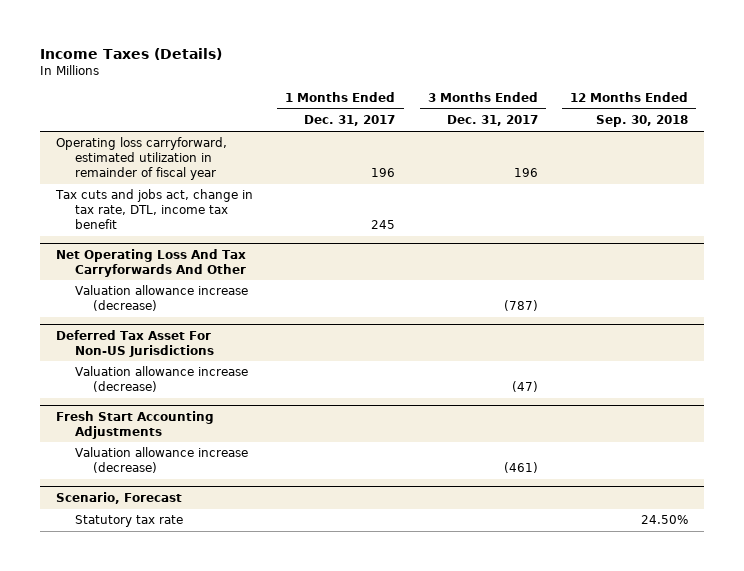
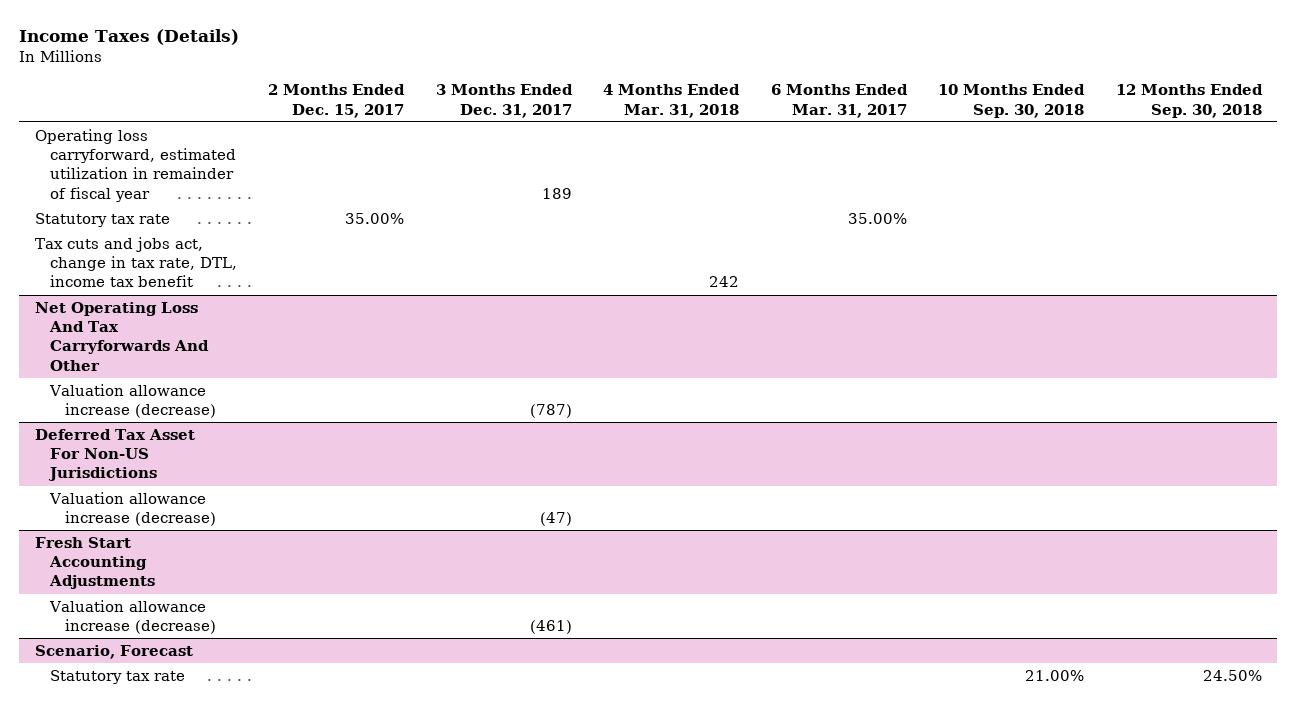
- | 1 Months Ended Dec. 31, 2017 | 3 Months Ended Dec. 31, 2017 | 12 Months Ended Sep. 30, 2018
+ | 2 Months Ended Dec. 15, 2017 | 3 Months Ended Dec. 31, 2017 | 4 Months Ended Mar. 31, 2018 | 6 Months Ended Mar. 31, 2017 | 10 Months Ended Sep. 30, 2018 | 12 Months Ended Sep. 30, 2018
- Operating loss carryforward, estimated utilization in remainder of fiscal year | 196 | 196 |
+ Operating loss carryforward, estimated utilization in remainder of fiscal year | | 189 | | | |
+ Statutory tax rate | 35.00% | | | 35.00% | |

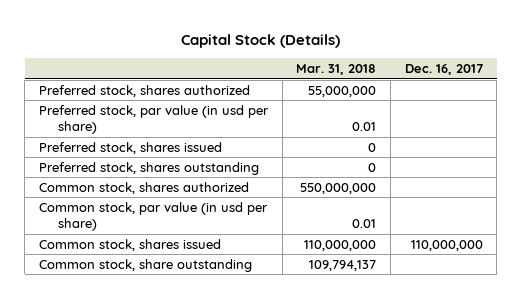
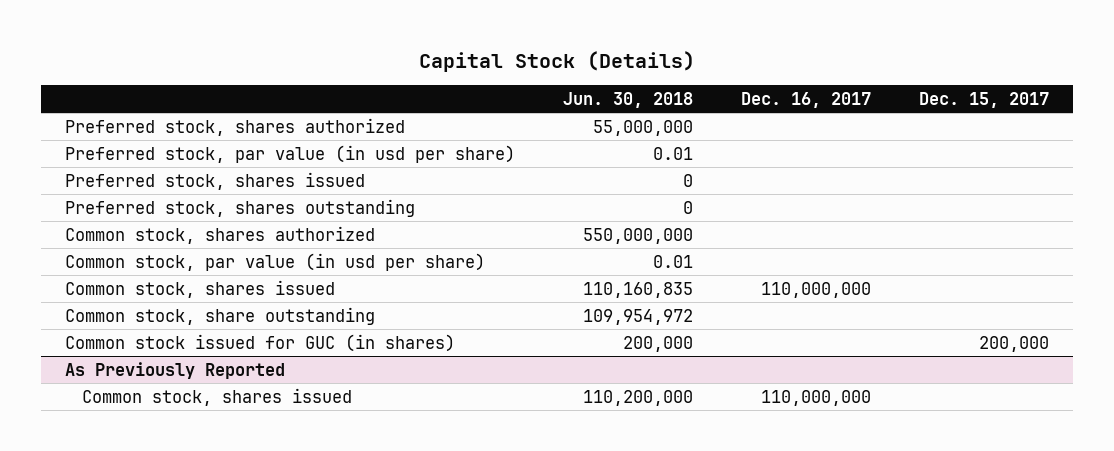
- | Mar. 31, 2018 | Dec. 16, 2017
+ | Jun. 30, 2018 | Dec. 16, 2017 | Dec. 15, 2017
+ Common stock issued for GUC (in shares) | 200,000 | | 200,000
+ As Previously Reported
+ Common stock, shares issued | 110,200,000 | 110,000,000 |

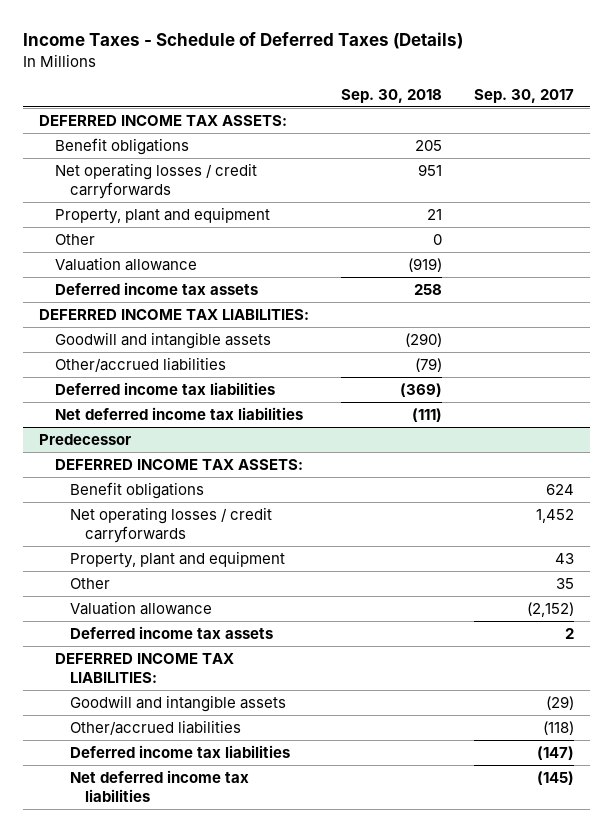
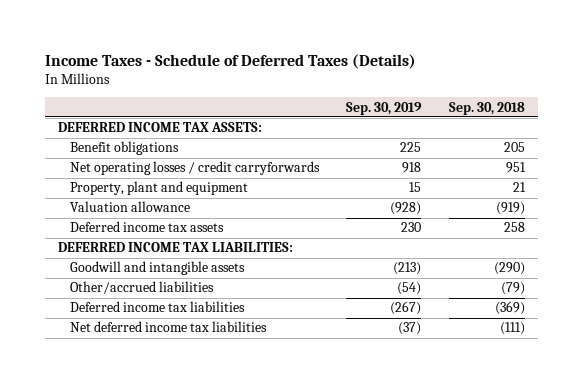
- | Sep. 30, 2018 | Sep. 30, 2017
+ | Sep. 30, 2019 | Sep. 30, 2018
- Other | 0 |
- Predecessor
- DEFERRED INCOME TAX ASSETS:
- Benefit obligations | | 624
- Net operating losses / credit carryforwards | | 1,452
- Property, plant and equipment | | 43
- Other | | 35
- Valuation allowance | | (2,152)
- Deferred income tax assets | | 2
- DEFERRED INCOME TAX LIABILITIES:
- Goodwill and intangible assets | | (29)
- Other/accrued liabilities | | (118)
- Deferred income tax liabilities | | (147)
- Net deferred income tax liabilities | | (145)

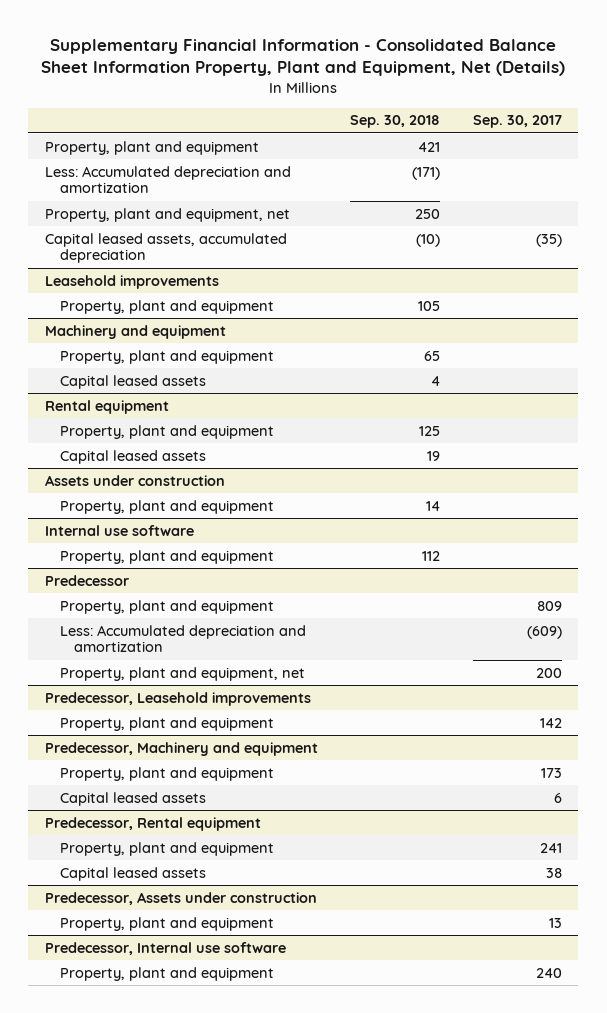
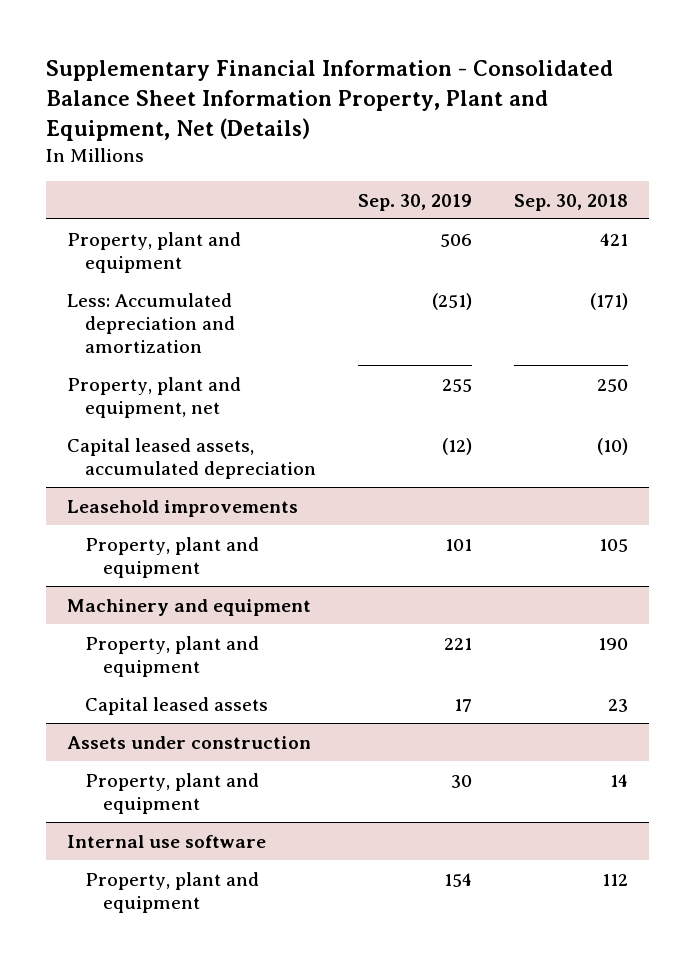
- | Sep. 30, 2018 | Sep. 30, 2017
+ | Sep. 30, 2019 | Sep. 30, 2018
@ Machinery and equipment
- Property, plant and equipment | 65 |
- Capital leased assets | 4 |
- Rental equipment
- Property, plant and equipment | 125 |
- Capital leased assets | 19 |
@ Machinery and equipment
+ Property, plant and equipment | 221 | 190
+ Capital leased assets | 17 | 23
- Predecessor
- Property, plant and equipment | | 809
- Less: Accumulated depreciation and amortization | | (609)
- Property, plant and equipment, net | | 200
- Predecessor, Leasehold improvements
- Property, plant and equipment | | 142
- Predecessor, Machinery and equipment
- Property, plant and equipment | | 173
- Capital leased assets | | 6
- Predecessor, Rental equipment
- Property, plant and equipment | | 241
- Capital leased assets | | 38
- Predecessor, Assets under construction
- Property, plant and equipment | | 13
- Predecessor, Internal use software
- Property, plant and equipment | | 240

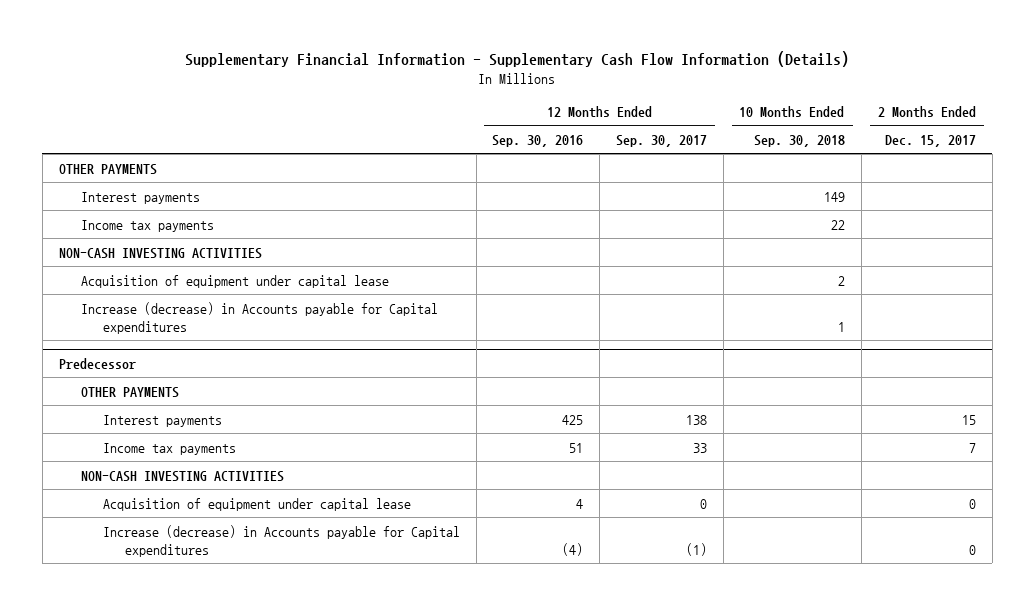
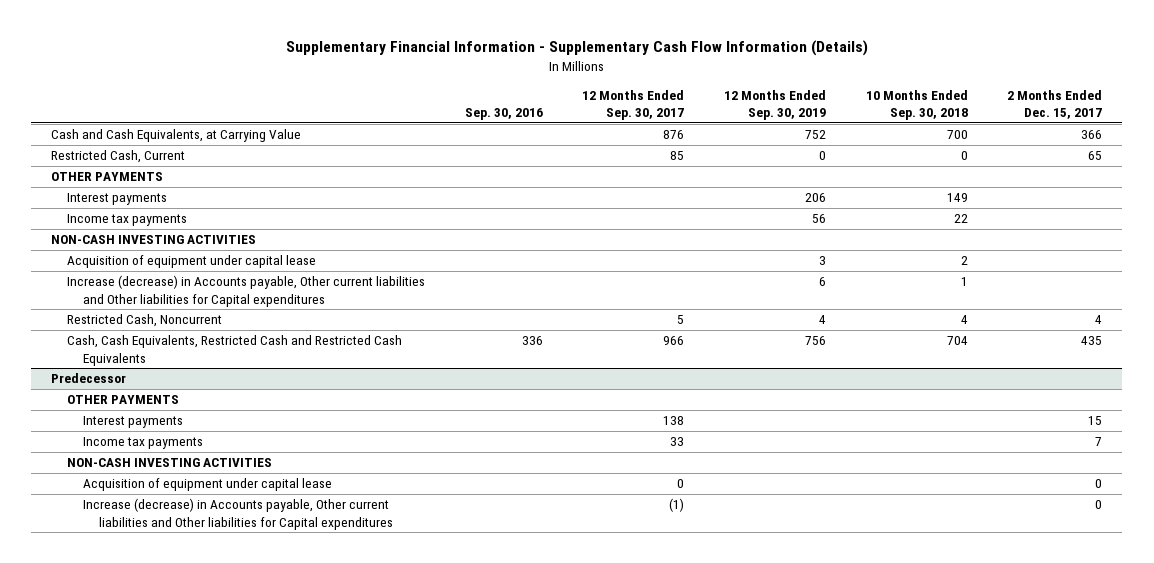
- | 12 Months Ended Sep. 30, 2016 | 12 Months Ended Sep. 30, 2017 | 10 Months Ended Sep. 30, 2018 | 2 Months Ended Dec. 15, 2017
+ | Sep. 30, 2016 | 12 Months Ended Sep. 30, 2017 | 12 Months Ended Sep. 30, 2019 | 10 Months Ended Sep. 30, 2018 | 2 Months Ended Dec. 15, 2017
+ Cash and Cash Equivalents, at Carrying Value | | 876 | 752 | 700 | 366
+ Restricted Cash, Current | | 85 | 0 | 0 | 65
- Increase (decrease) in Accounts payable for Capital expenditures | | | 1 |
+ Increase (decrease) in Accounts payable, Other current liabilities and Other liabilities for Capital expenditures | | | 6 | 1 |
+ Restricted Cash, Noncurrent | | 5 | 4 | 4 | 4
+ Cash, Cash Equivalents, Restricted Cash and Restricted Cash Equivalents | 336 | 966 | 756 | 704 | 435
@ Predecessor
- Increase (decrease) in Accounts payable for Capital expenditures | (4) | (1) | | 0
+ Increase (decrease) in Accounts payable, Other current liabilities and Other liabilities for Capital expenditures | | (1) | | | 0

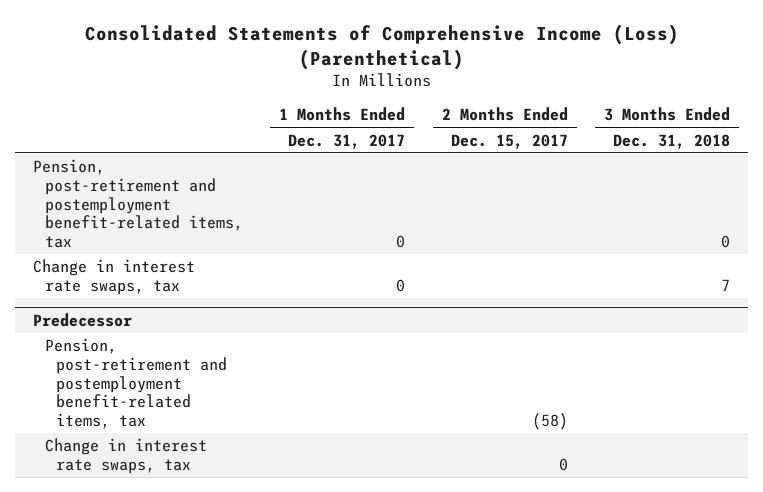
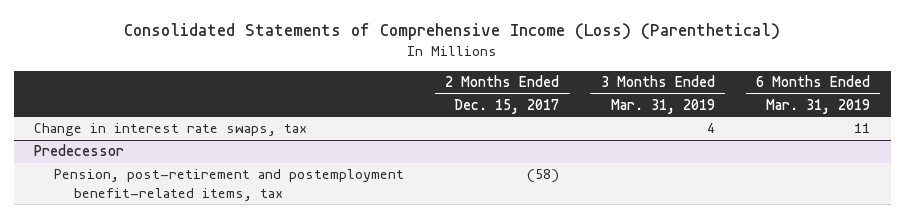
- | 1 Months Ended Dec. 31, 2017 | 2 Months Ended Dec. 15, 2017 | 3 Months Ended Dec. 31, 2018
+ | 2 Months Ended Dec. 15, 2017 | 3 Months Ended Mar. 31, 2019 | 6 Months Ended Mar. 31, 2019
- Pension, post-retirement and postemployment benefit-related items, tax | 0 | | 0
@ Predecessor
- Change in interest rate swaps, tax | | 0 |

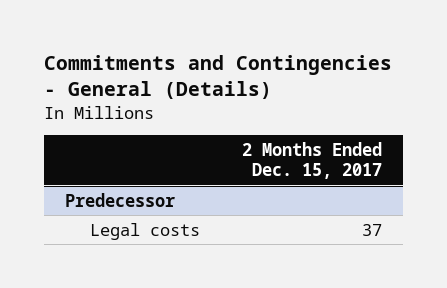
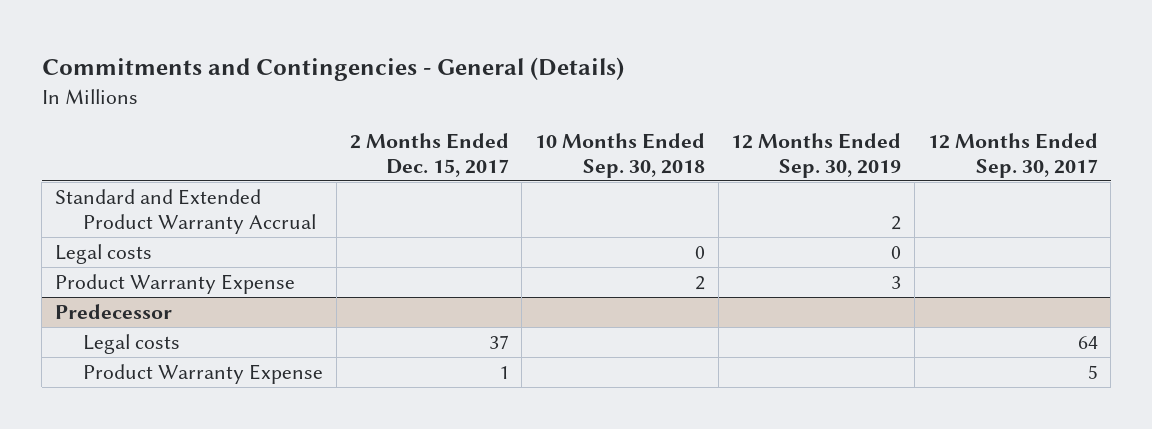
- | 2 Months Ended Dec. 15, 2017
+ | 2 Months Ended Dec. 15, 2017 | 10 Months Ended Sep. 30, 2018 | 12 Months Ended Sep. 30, 2019 | 12 Months Ended Sep. 30, 2017
+ Standard and Extended Product Warranty Accrual | | | 2 |
+ Legal costs | | 0 | 0 |
+ Product Warranty Expense | | 2 | 3 |
@ Predecessor
+ Product Warranty Expense | 1 | | | 5

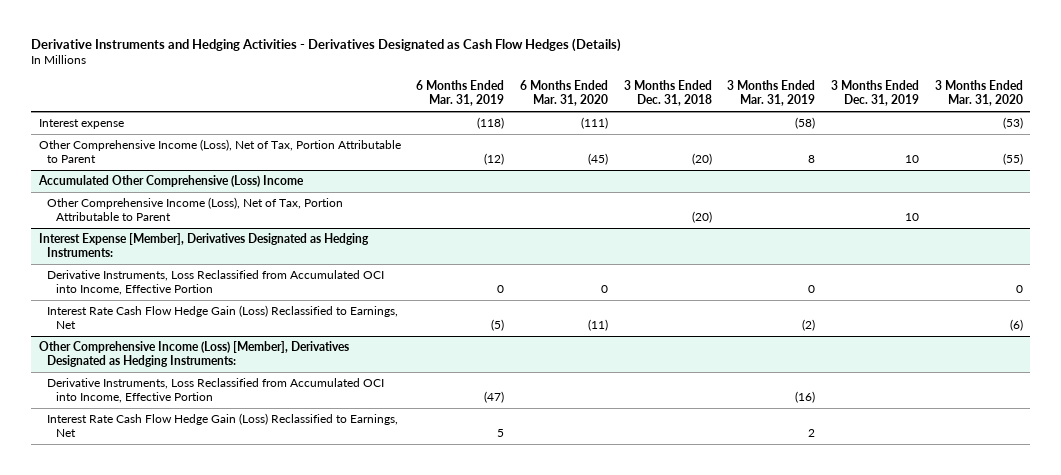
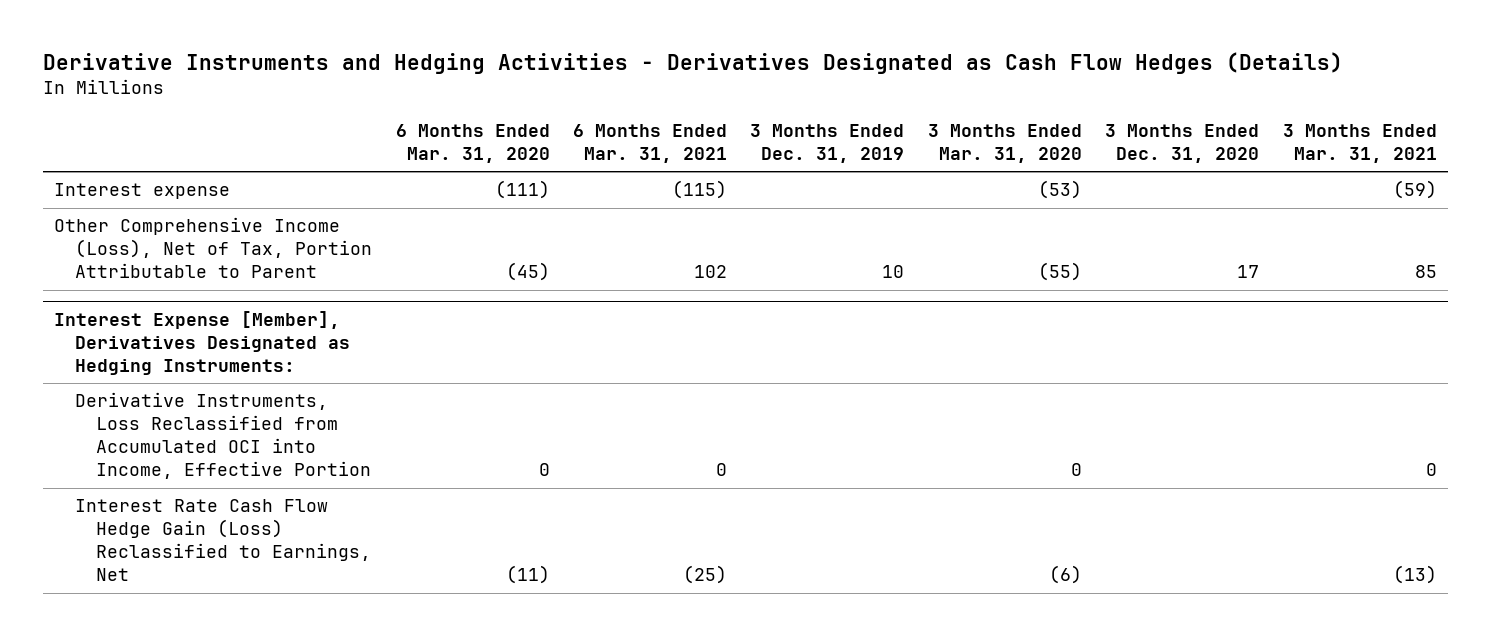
- | 6 Months Ended Mar. 31, 2019 | 6 Months Ended Mar. 31, 2020 | 3 Months Ended Dec. 31, 2018 | 3 Months Ended Mar. 31, 2019 | 3 Months Ended Dec. 31, 2019 | 3 Months Ended Mar. 31, 2020
+ | 6 Months Ended Mar. 31, 2020 | 6 Months Ended Mar. 31, 2021 | 3 Months Ended Dec. 31, 2019 | 3 Months Ended Mar. 31, 2020 | 3 Months Ended Dec. 31, 2020 | 3 Months Ended Mar. 31, 2021
- Accumulated Other Comprehensive (Loss) Income
- Other Comprehensive Income (Loss), Net of Tax, Portion Attributable to Parent | | | (20) | | 10 |
- Other Comprehensive Income (Loss) [Member], Derivatives Designated as Hedging Instruments:
- Derivative Instruments, Loss Reclassified from Accumulated OCI into Income, Effective Portion | (47) | | | (16) | |
- Interest Rate Cash Flow Hedge Gain (Loss) Reclassified to Earnings, Net | 5 | | | 2 | |

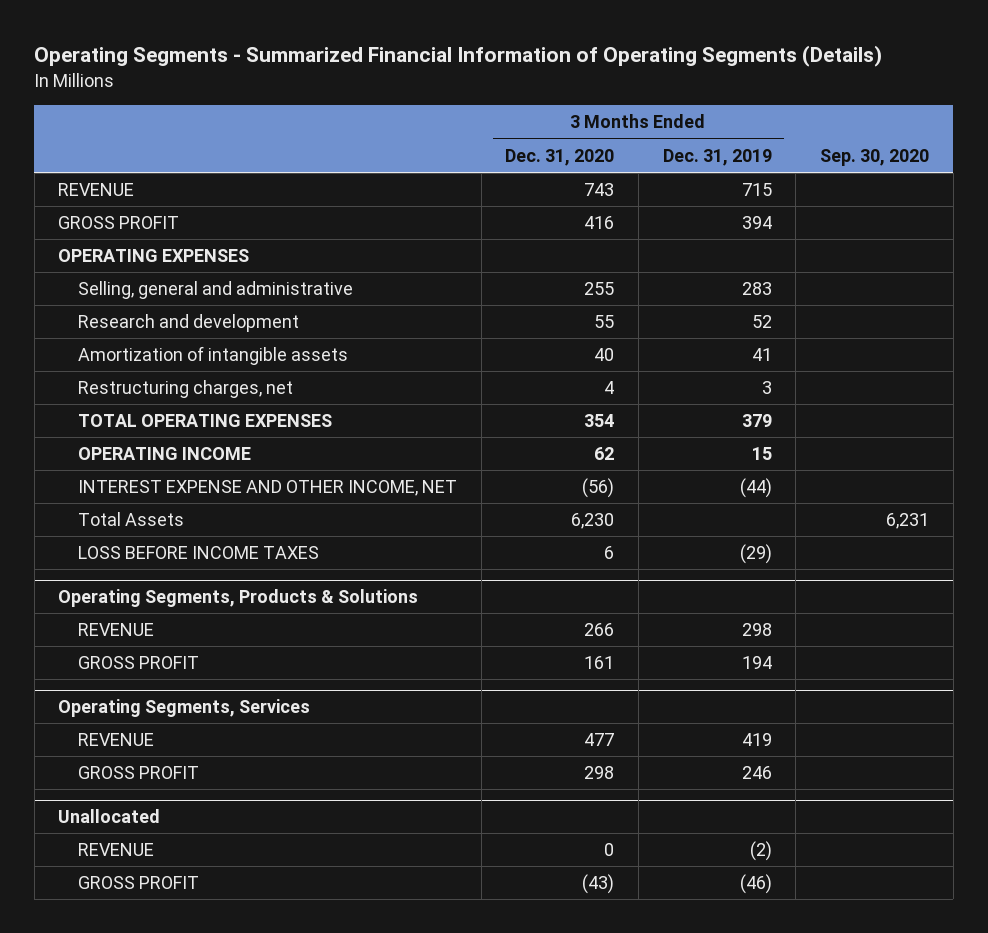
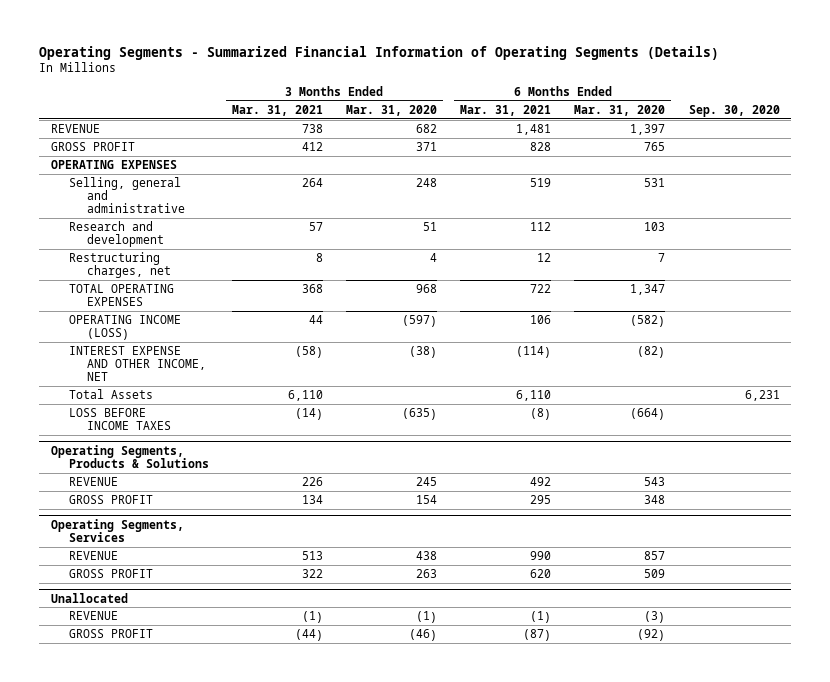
- | 3 Months Ended Dec. 31, 2020 | 3 Months Ended Dec. 31, 2019 | Sep. 30, 2020
+ | 3 Months Ended Mar. 31, 2021 | 3 Months Ended Mar. 31, 2020 | 6 Months Ended Mar. 31, 2021 | 6 Months Ended Mar. 31, 2020 | Sep. 30, 2020
- Amortization of intangible assets | 40 | 41 |
- OPERATING INCOME | 62 | 15 |
+ OPERATING INCOME (LOSS) | 44 | (597) | 106 | (582) |

